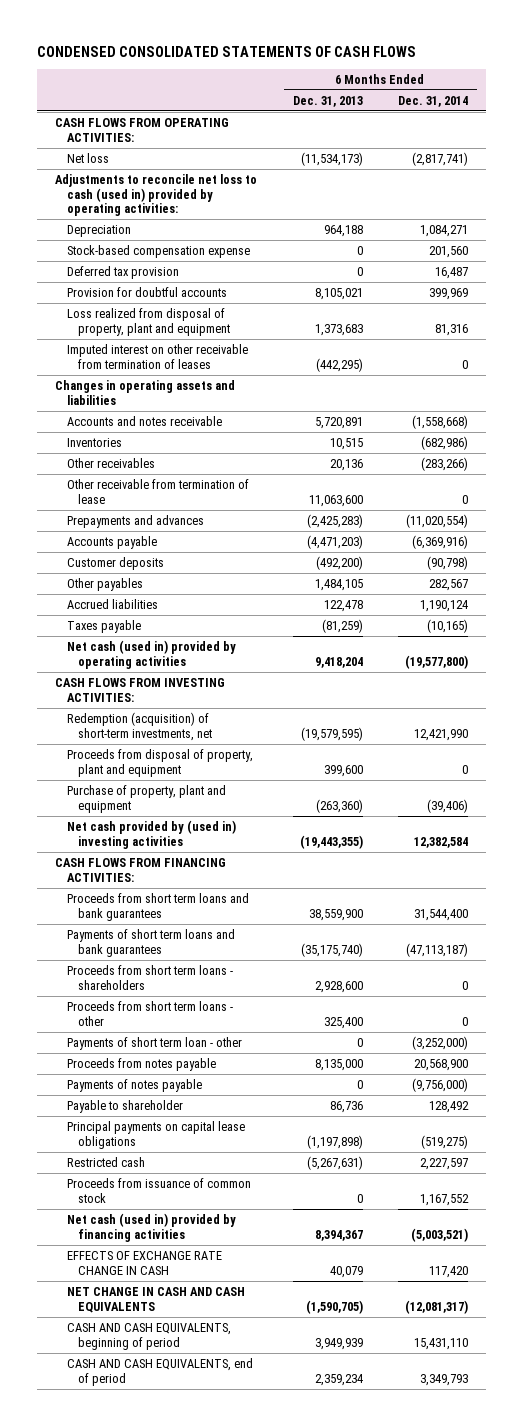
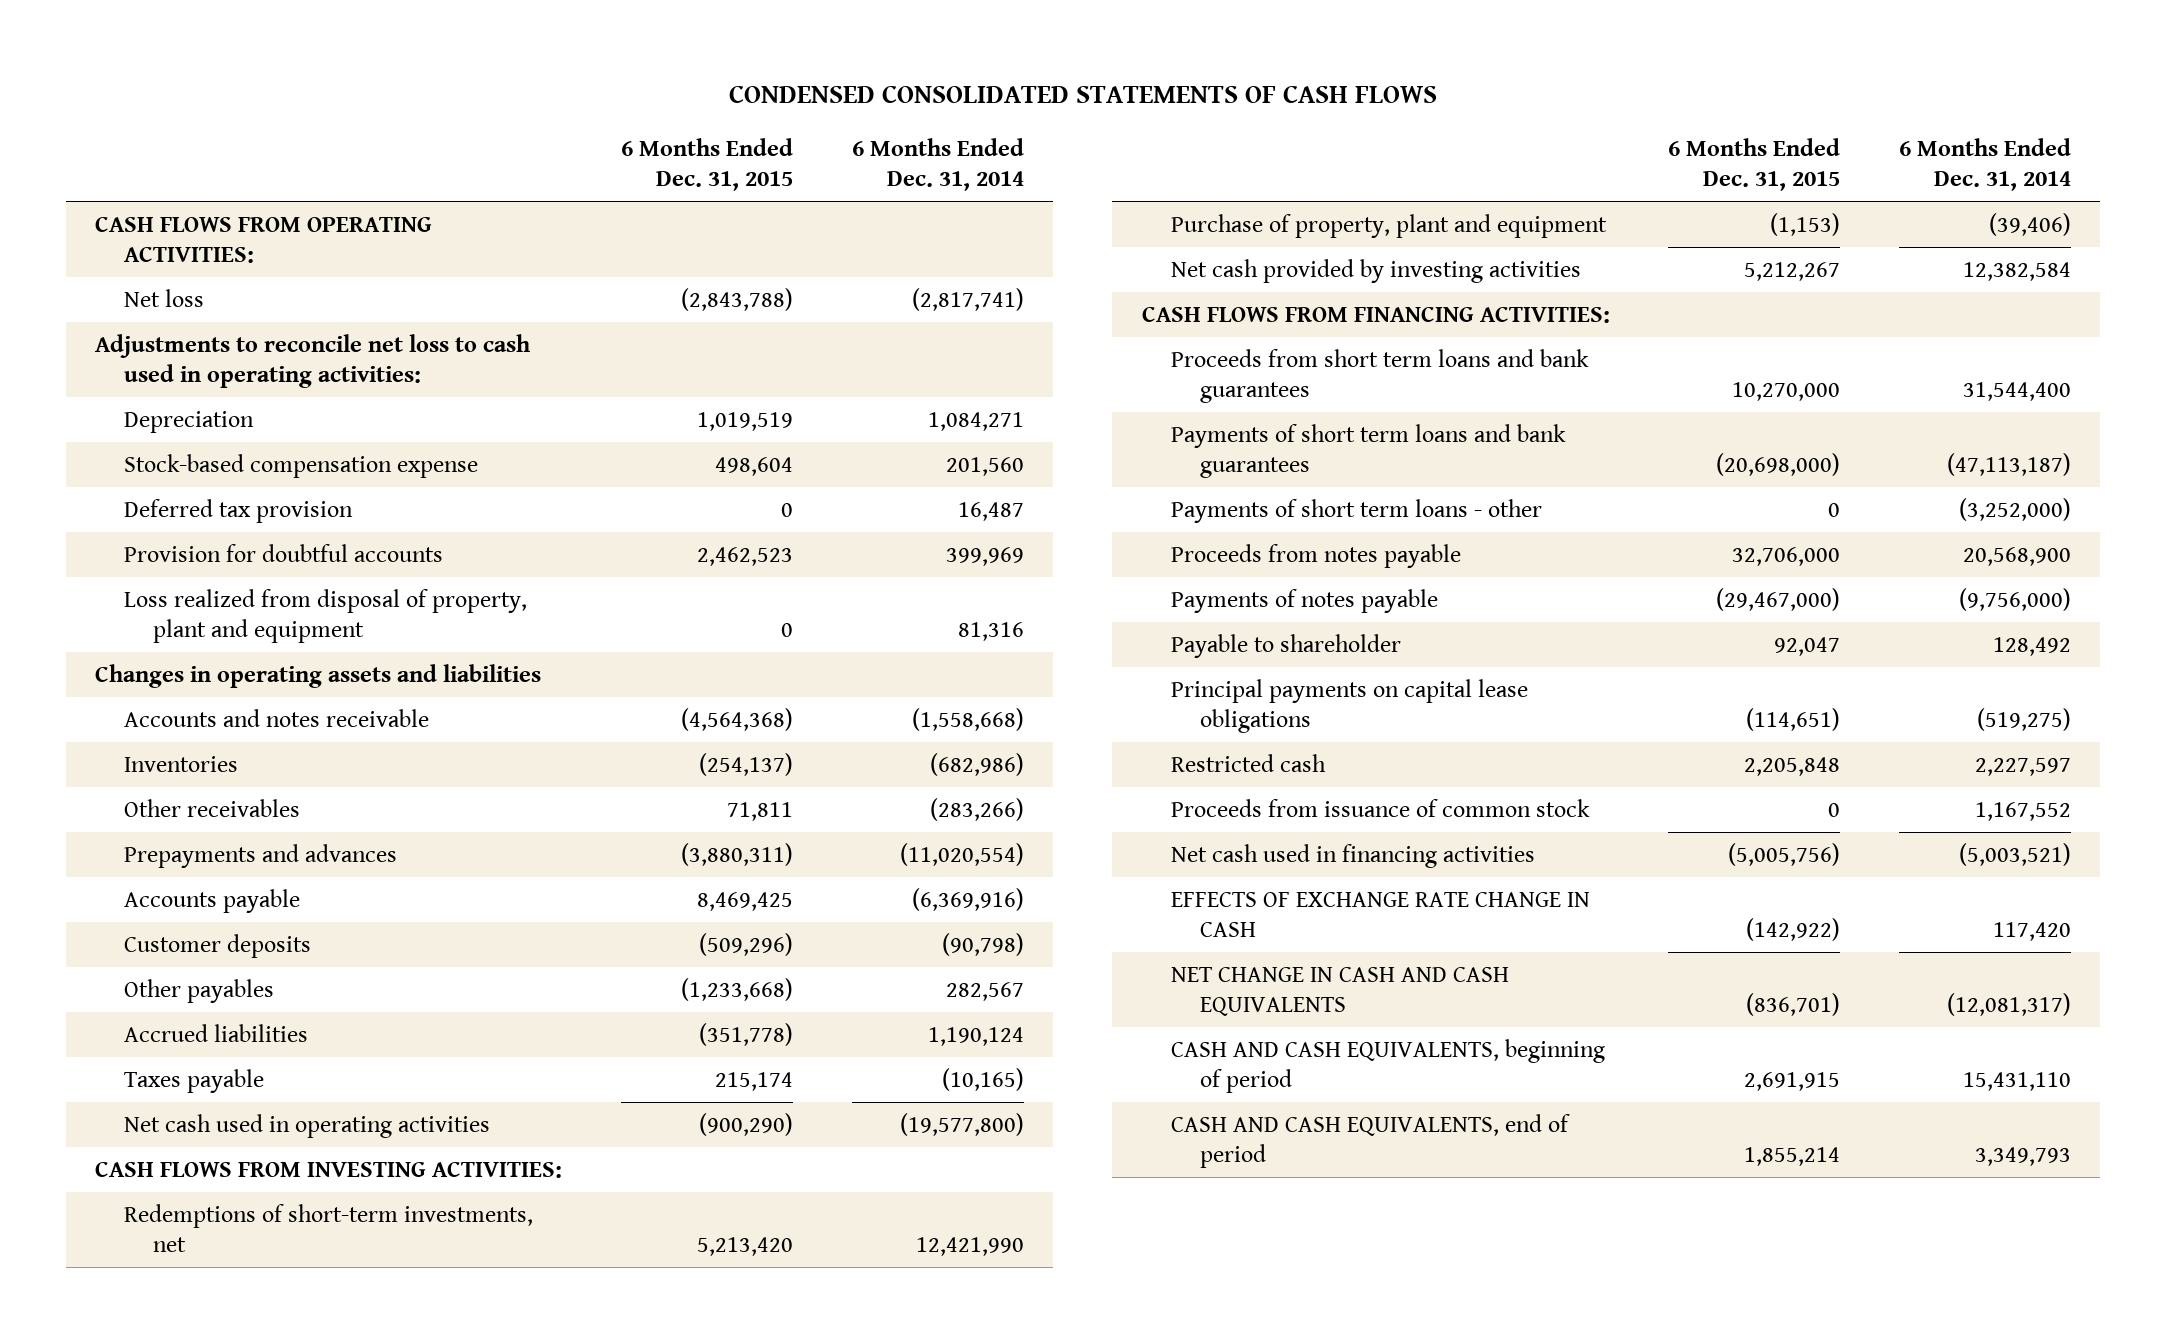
- | 6 Months Ended Dec. 31, 2013 | 6 Months Ended Dec. 31, 2014
+ | 6 Months Ended Dec. 31, 2015 | 6 Months Ended Dec. 31, 2014
- Adjustments to reconcile net loss to cash (used in) provided by operating activities:
+ Adjustments to reconcile net loss to cash used in operating activities:
- Imputed interest on other receivable from termination of leases | (442,295) | 0
- Other receivable from termination of lease | 11,063,600 | 0
- Net cash (used in) provided by operating activities | 9,418,204 | (19,577,800)
+ Net cash used in operating activities | (900,290) | (19,577,800)
- Redemption (acquisition) of short-term investments, net | (19,579,595) | 12,421,990
- Proceeds from disposal of property, plant and equipment | 399,600 | 0
+ Redemptions of short-term investments, net | 5,213,420 | 12,421,990
- Net cash provided by (used in) investing activities | (19,443,355) | 12,382,584
+ Net cash provided by investing activities | 5,212,267 | 12,382,584
- Proceeds from short term loans - shareholders | 2,928,600 | 0
- Proceeds from short term loans - other | 325,400 | 0
- Payments of short term loan - other | 0 | (3,252,000)
+ Payments of short term loans - other | 0 | (3,252,000)
- Net cash (used in) provided by financing activities | 8,394,367 | (5,003,521)
+ Net cash used in financing activities | (5,005,756) | (5,003,521)

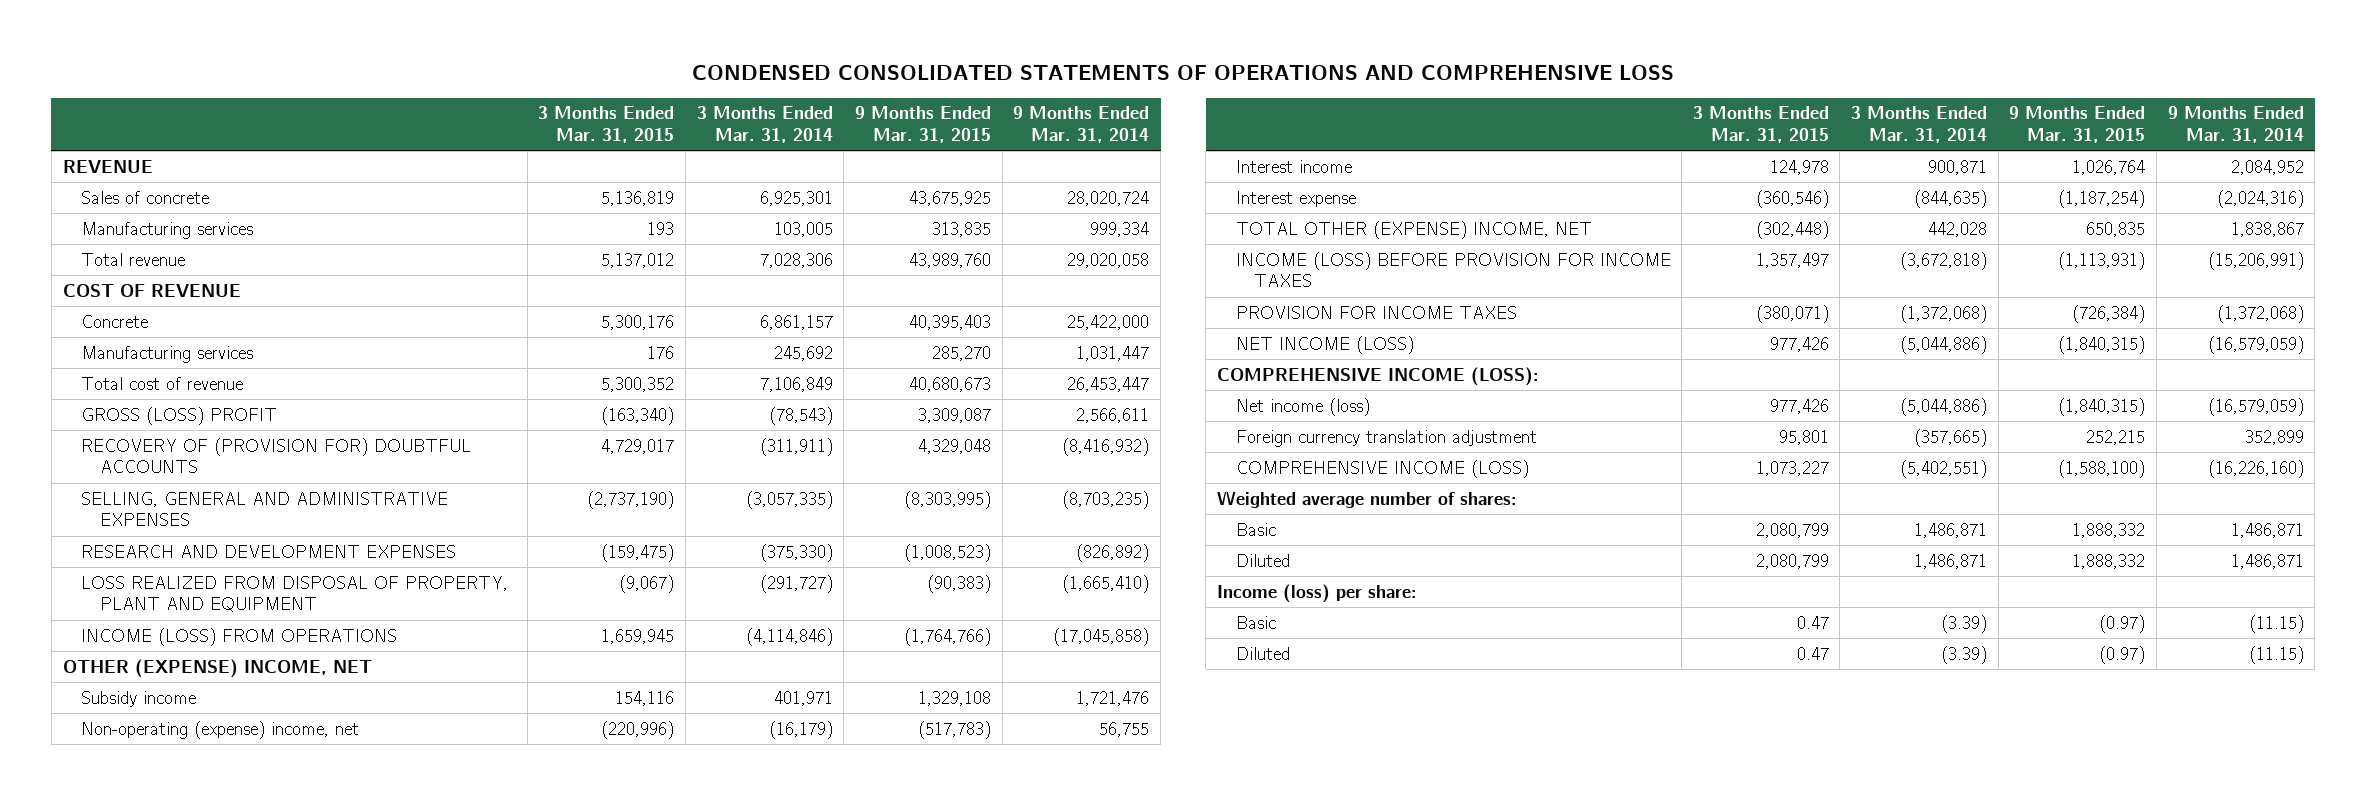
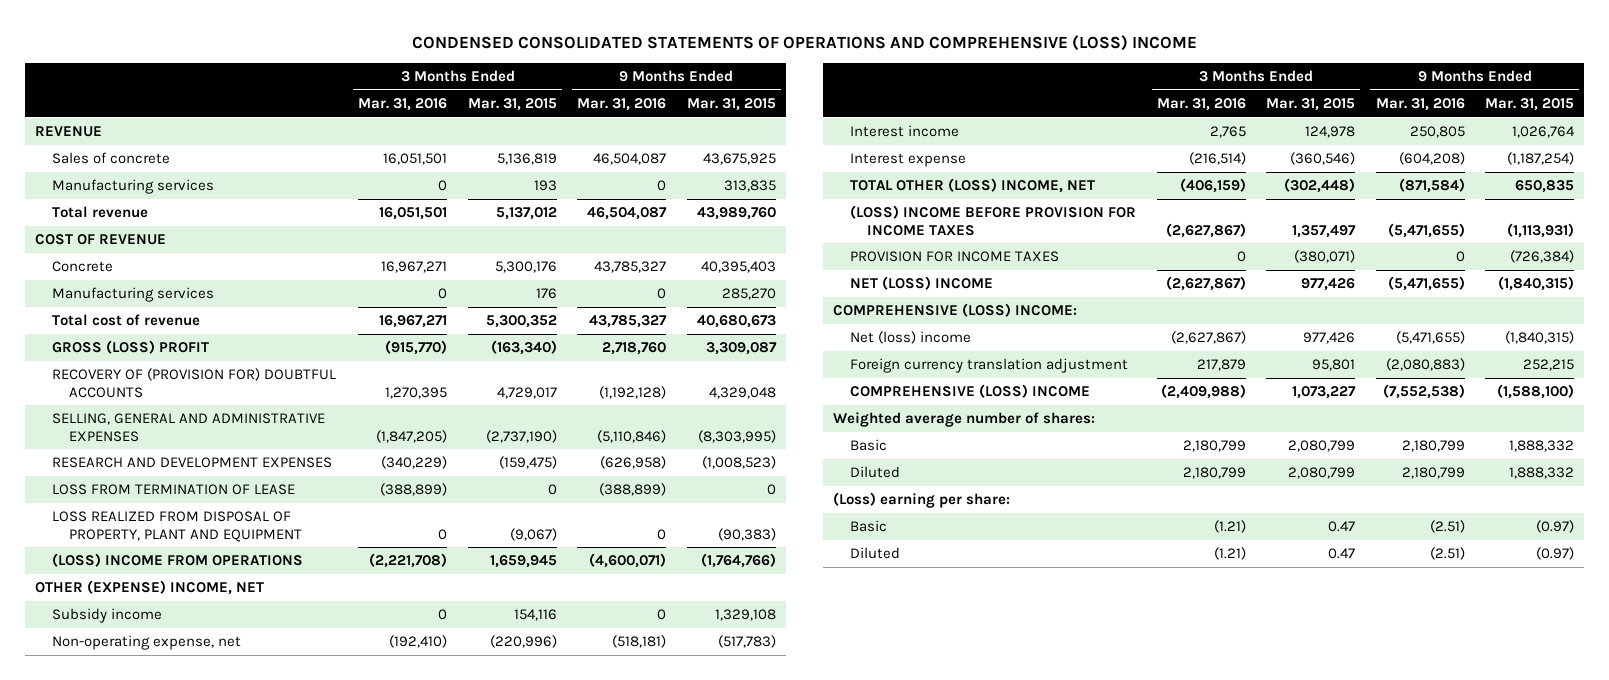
- CONDENSED CONSOLIDATED STATEMENTS OF OPERATIONS AND COMPREHENSIVE LOSS
+ CONDENSED CONSOLIDATED STATEMENTS OF OPERATIONS AND COMPREHENSIVE (LOSS) INCOME
- | 3 Months Ended Mar. 31, 2015 | 3 Months Ended Mar. 31, 2014 | 9 Months Ended Mar. 31, 2015 | 9 Months Ended Mar. 31, 2014
+ | 3 Months Ended Mar. 31, 2016 | 3 Months Ended Mar. 31, 2015 | 9 Months Ended Mar. 31, 2016 | 9 Months Ended Mar. 31, 2015
+ LOSS FROM TERMINATION OF LEASE | (388,899) | 0 | (388,899) | 0
- INCOME (LOSS) FROM OPERATIONS | 1,659,945 | (4,114,846) | (1,764,766) | (17,045,858)
+ (LOSS) INCOME FROM OPERATIONS | (2,221,708) | 1,659,945 | (4,600,071) | (1,764,766)
- Non-operating (expense) income, net | (220,996) | (16,179) | (517,783) | 56,755
+ Non-operating expense, net | (192,410) | (220,996) | (518,181) | (517,783)
- TOTAL OTHER (EXPENSE) INCOME, NET | (302,448) | 442,028 | 650,835 | 1,838,867
- INCOME (LOSS) BEFORE PROVISION FOR INCOME TAXES | 1,357,497 | (3,672,818) | (1,113,931) | (15,206,991)
+ TOTAL OTHER (LOSS) INCOME, NET | (406,159) | (302,448) | (871,584) | 650,835
+ (LOSS) INCOME BEFORE PROVISION FOR INCOME TAXES | (2,627,867) | 1,357,497 | (5,471,655) | (1,113,931)
- NET INCOME (LOSS) | 977,426 | (5,044,886) | (1,840,315) | (16,579,059)
- COMPREHENSIVE INCOME (LOSS):
- Net income (loss) | 977,426 | (5,044,886) | (1,840,315) | (16,579,059)
+ NET (LOSS) INCOME | (2,627,867) | 977,426 | (5,471,655) | (1,840,315)
+ COMPREHENSIVE (LOSS) INCOME:
+ Net (loss) income | (2,627,867) | 977,426 | (5,471,655) | (1,840,315)
- COMPREHENSIVE INCOME (LOSS) | 1,073,227 | (5,402,551) | (1,588,100) | (16,226,160)
+ COMPREHENSIVE (LOSS) INCOME | (2,409,988) | 1,073,227 | (7,552,538) | (1,588,100)
- Income (loss) per share:
+ (Loss) earning per share:

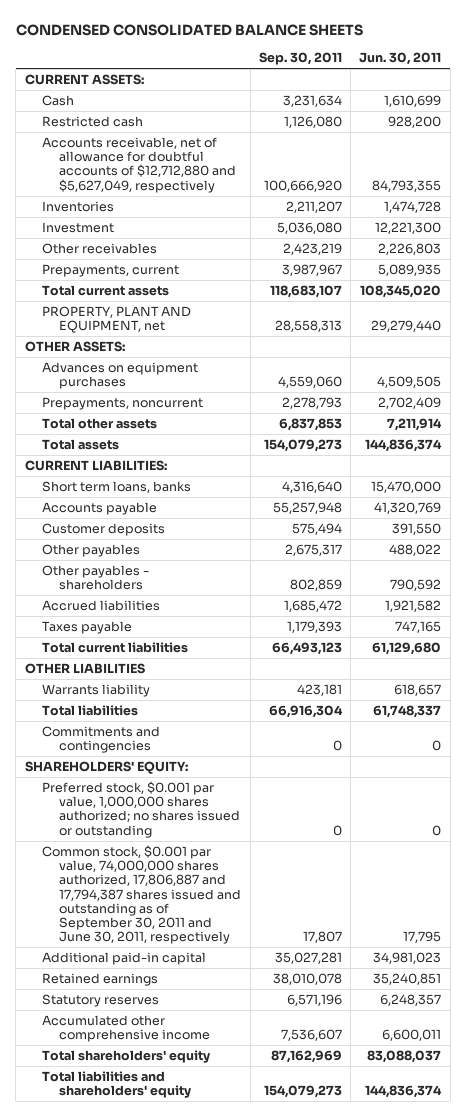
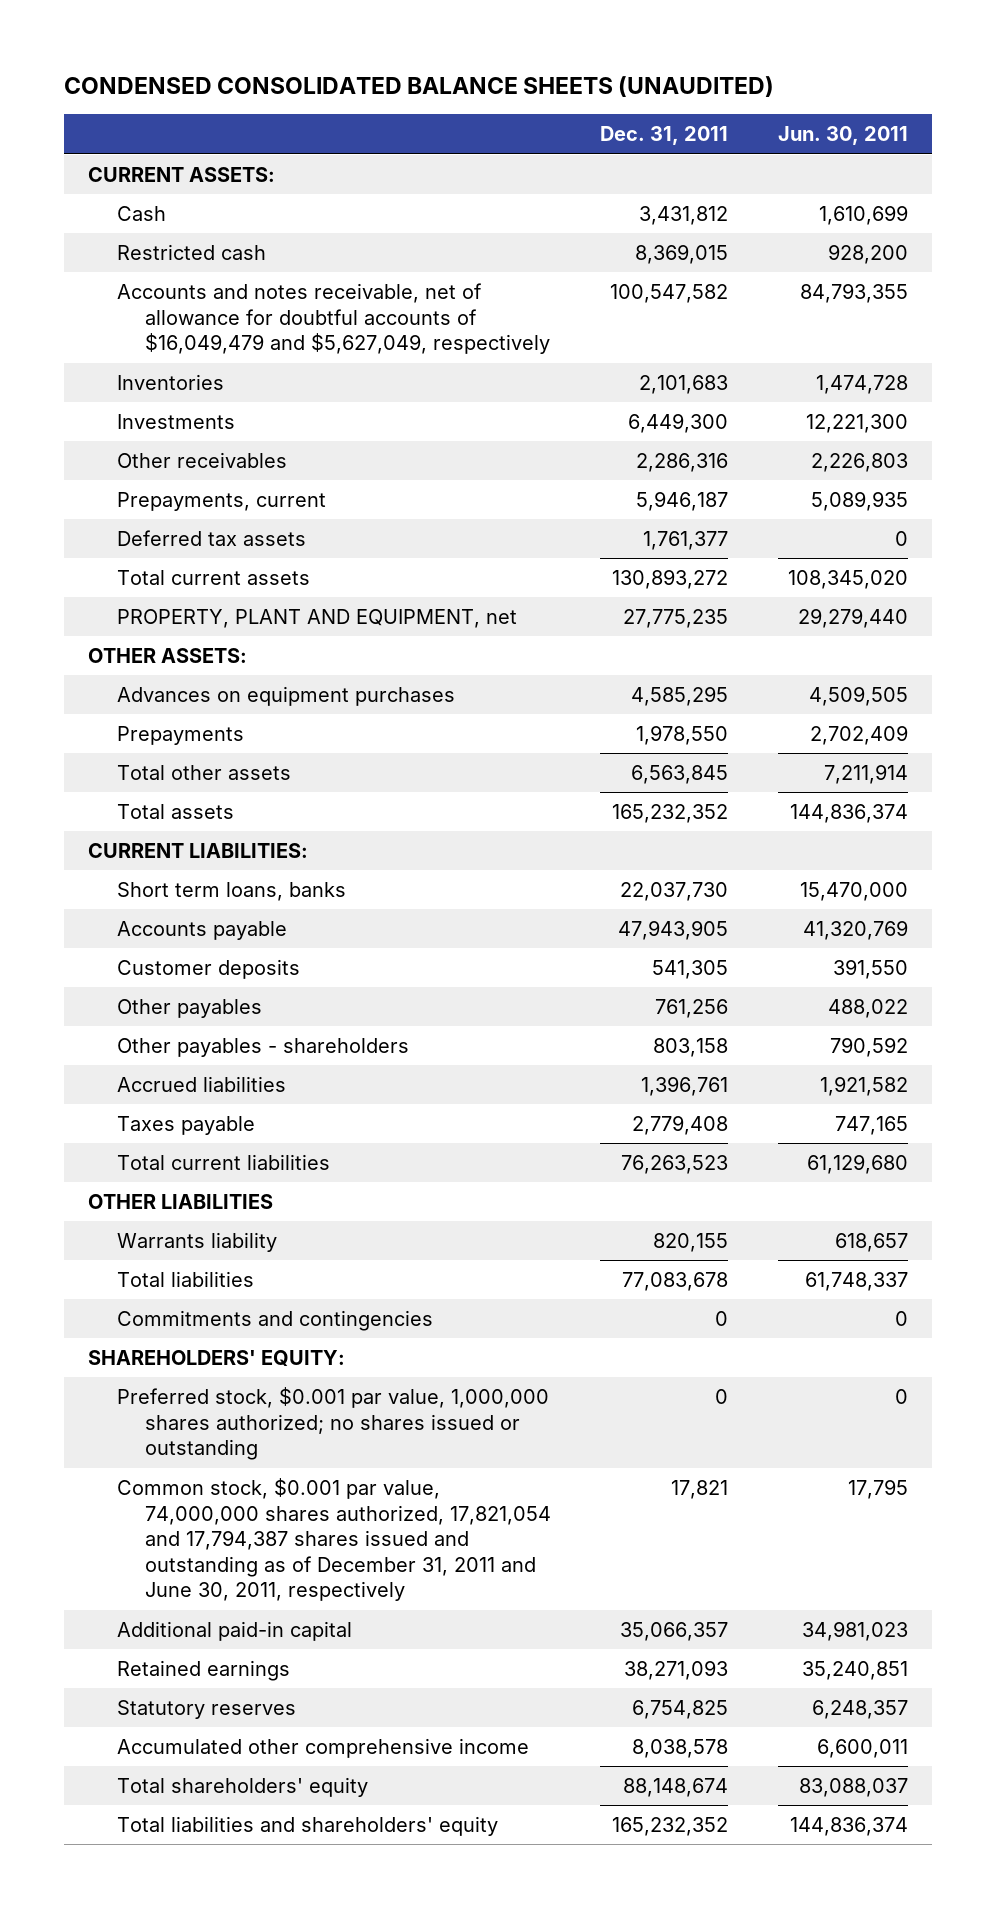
- CONDENSED CONSOLIDATED BALANCE SHEETS
+ CONDENSED CONSOLIDATED BALANCE SHEETS (UNAUDITED)
- | Sep. 30, 2011 | Jun. 30, 2011
+ | Dec. 31, 2011 | Jun. 30, 2011
- Accounts receivable, net of allowance for doubtful accounts of $12,712,880 and $5,627,049, respectively | 100,666,920 | 84,793,355
+ Accounts and notes receivable, net of allowance for doubtful accounts of $16,049,479 and $5,627,049, respectively | 100,547,582 | 84,793,355
- Investment | 5,036,080 | 12,221,300
+ Investments | 6,449,300 | 12,221,300
+ Deferred tax assets | 1,761,377 | 0
- Prepayments, noncurrent | 2,278,793 | 2,702,409
+ Prepayments | 1,978,550 | 2,702,409
- Common stock, $0.001 par value, 74,000,000 shares authorized, 17,806,887 and 17,794,387 shares issued and outstanding as of September 30, 2011 and June 30, 2011, respectively | 17,807 | 17,795
+ Common stock, $0.001 par value, 74,000,000 shares authorized, 17,821,054 and 17,794,387 shares issued and outstanding as of December 31, 2011 and June 30, 2011, respectively | 17,821 | 17,795

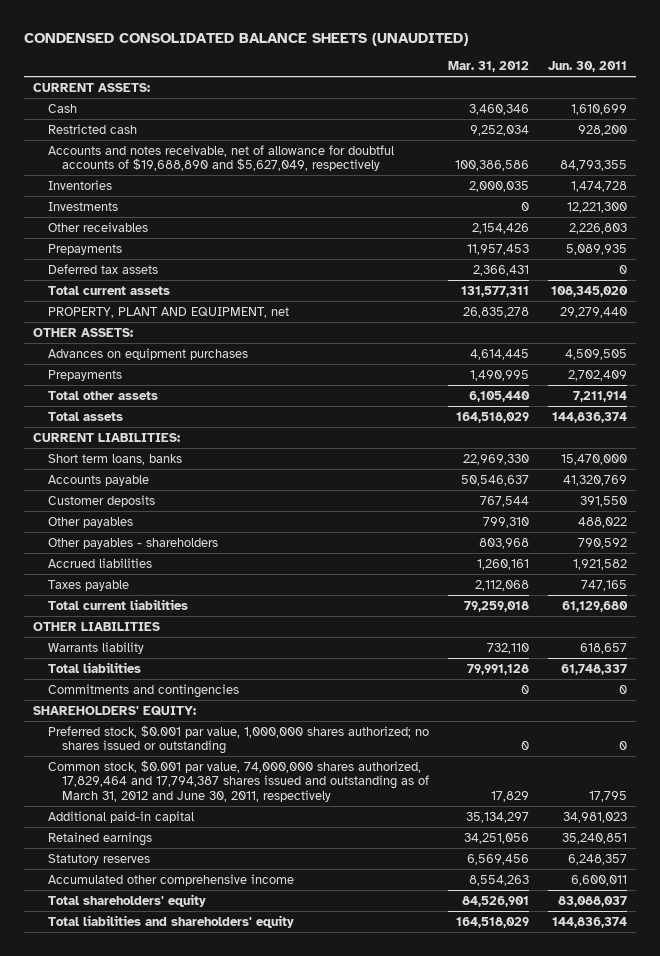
- | Dec. 31, 2011 | Jun. 30, 2011
+ | Mar. 31, 2012 | Jun. 30, 2011
- Accounts and notes receivable, net of allowance for doubtful accounts of $16,049,479 and $5,627,049, respectively | 100,547,582 | 84,793,355
+ Accounts and notes receivable, net of allowance for doubtful accounts of $19,688,890 and $5,627,049, respectively | 100,386,586 | 84,793,355
- Prepayments, current | 5,946,187 | 5,089,935
+ Prepayments | 11,957,453 | 5,089,935
- Common stock, $0.001 par value, 74,000,000 shares authorized, 17,821,054 and 17,794,387 shares issued and outstanding as of December 31, 2011 and June 30, 2011, respectively | 17,821 | 17,795
+ Common stock, $0.001 par value, 74,000,000 shares authorized, 17,829,464 and 17,794,387 shares issued and outstanding as of March 31, 2012 and June 30, 2011, respectively | 17,829 | 17,795

